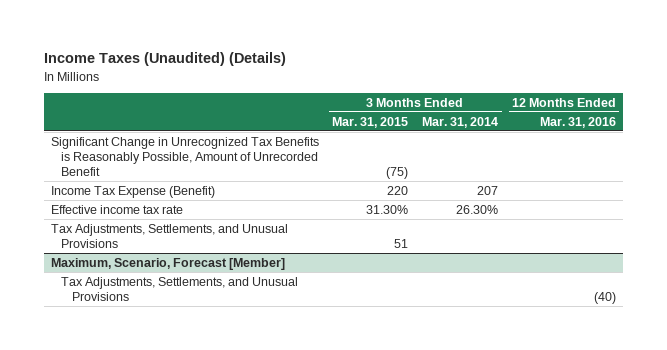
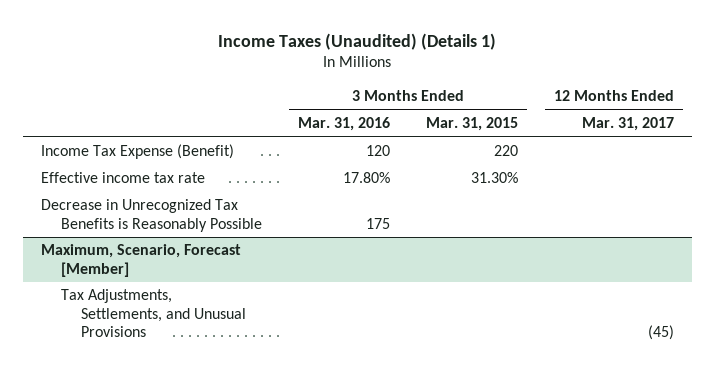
- Income Taxes (Unaudited) (Details)
+ Income Taxes (Unaudited) (Details 1)
- | 3 Months Ended Mar. 31, 2015 | 3 Months Ended Mar. 31, 2014 | 12 Months Ended Mar. 31, 2016
+ | 3 Months Ended Mar. 31, 2016 | 3 Months Ended Mar. 31, 2015 | 12 Months Ended Mar. 31, 2017
- Significant Change in Unrecognized Tax Benefits is Reasonably Possible, Amount of Unrecorded Benefit | (75) | |
- Tax Adjustments, Settlements, and Unusual Provisions | 51 | |
+ Decrease in Unrecognized Tax Benefits is Reasonably Possible | 175 | |

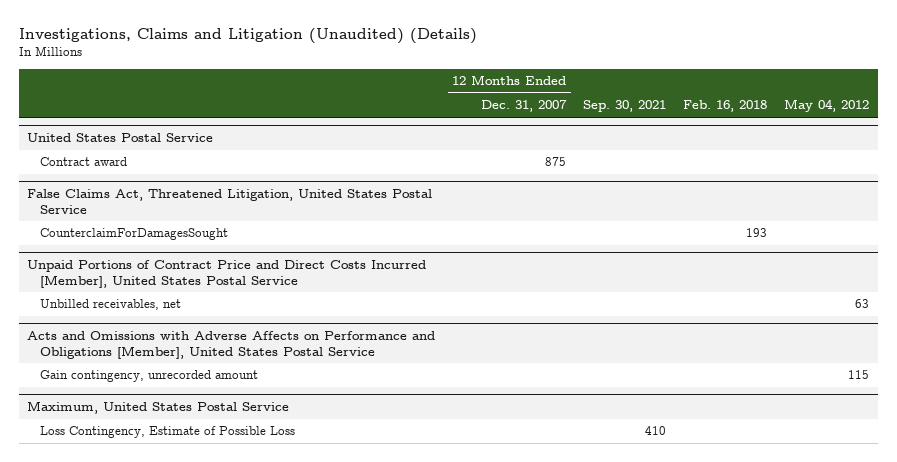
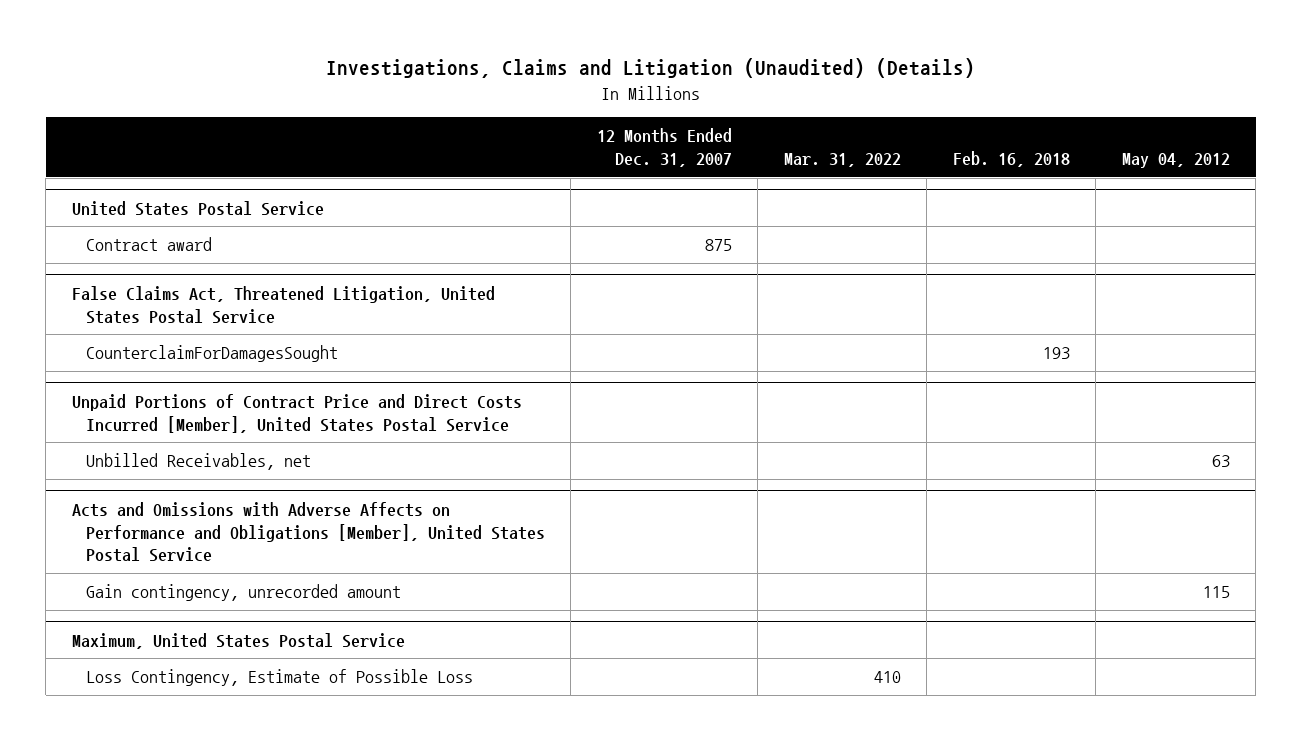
- | 12 Months Ended Dec. 31, 2007 | Sep. 30, 2021 | Feb. 16, 2018 | May 04, 2012
+ | 12 Months Ended Dec. 31, 2007 | Mar. 31, 2022 | Feb. 16, 2018 | May 04, 2012
@ Unpaid Portions of Contract Price and Direct Costs Incurred [Member], United States Postal Service
- Unbilled receivables, net | | | | 63
+ Unbilled Receivables, net | | | | 63

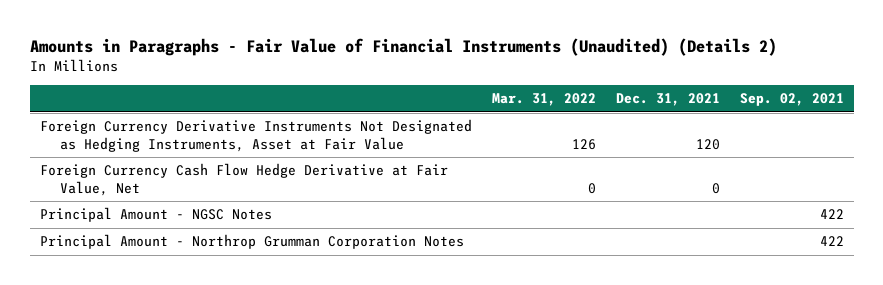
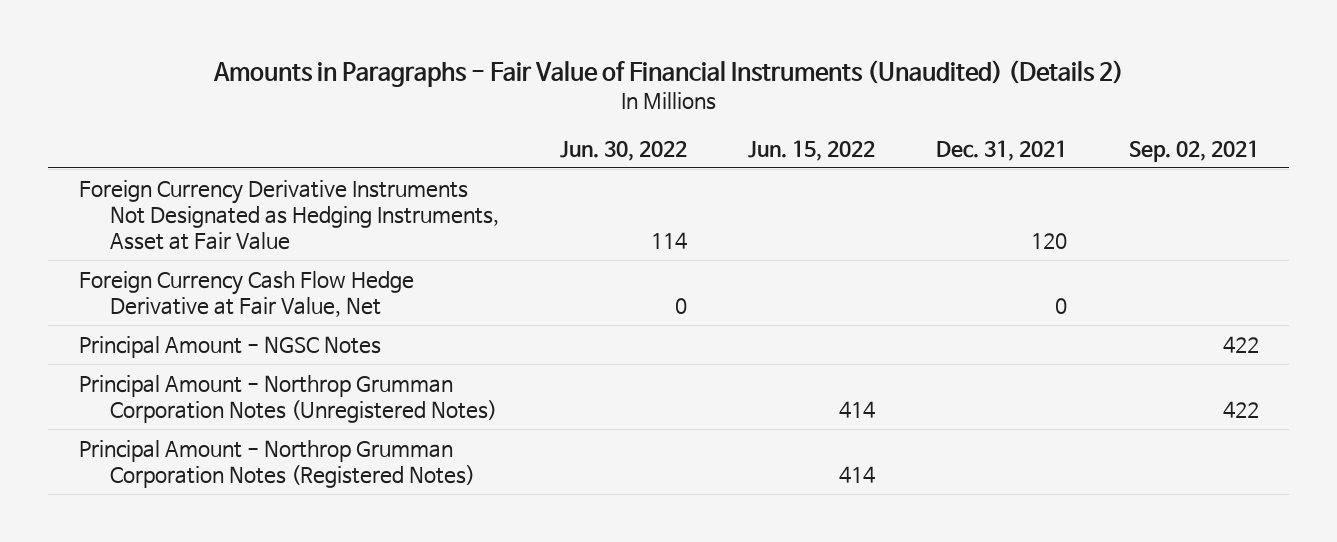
- | Mar. 31, 2022 | Dec. 31, 2021 | Sep. 02, 2021
+ | Jun. 30, 2022 | Jun. 15, 2022 | Dec. 31, 2021 | Sep. 02, 2021
- Principal Amount - Northrop Grumman Corporation Notes | | | 422
+ Principal Amount - Northrop Grumman Corporation Notes (Unregistered Notes) | | 414 | | 422
+ Principal Amount - Northrop Grumman Corporation Notes (Registered Notes) | | 414 | |

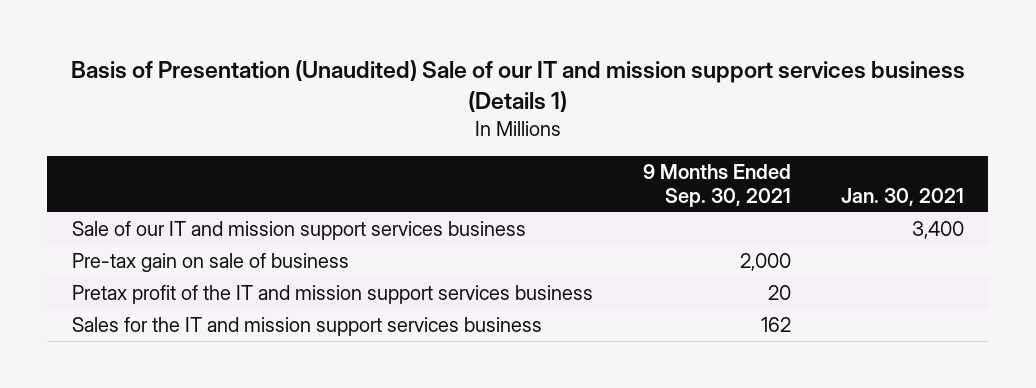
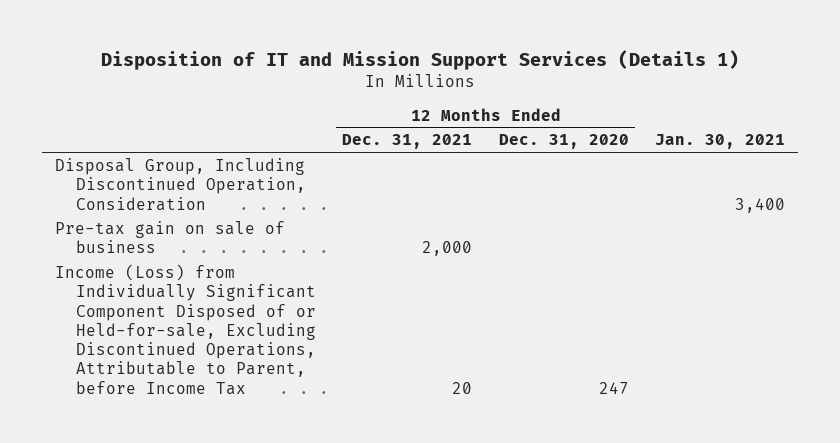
- Basis of Presentation (Unaudited) Sale of our IT and mission support services business (Details 1)
+ Disposition of IT and Mission Support Services (Details 1)
- | 9 Months Ended Sep. 30, 2021 | Jan. 30, 2021
+ | 12 Months Ended Dec. 31, 2021 | 12 Months Ended Dec. 31, 2020 | Jan. 30, 2021
- Sale of our IT and mission support services business | | 3,400
+ Disposal Group, Including Discontinued Operation, Consideration | | | 3,400
- Pretax profit of the IT and mission support services business | 20 |
- Sales for the IT and mission support services business | 162 |
+ Income (Loss) from Individually Significant Component Disposed of or Held-for-sale, Excluding Discontinued Operations, Attributable to Parent, before Income Tax | 20 | 247 |

